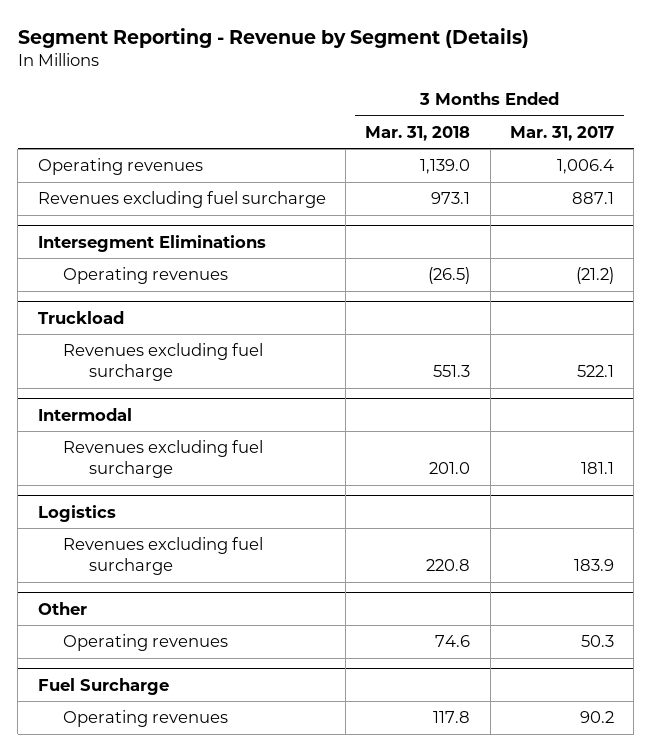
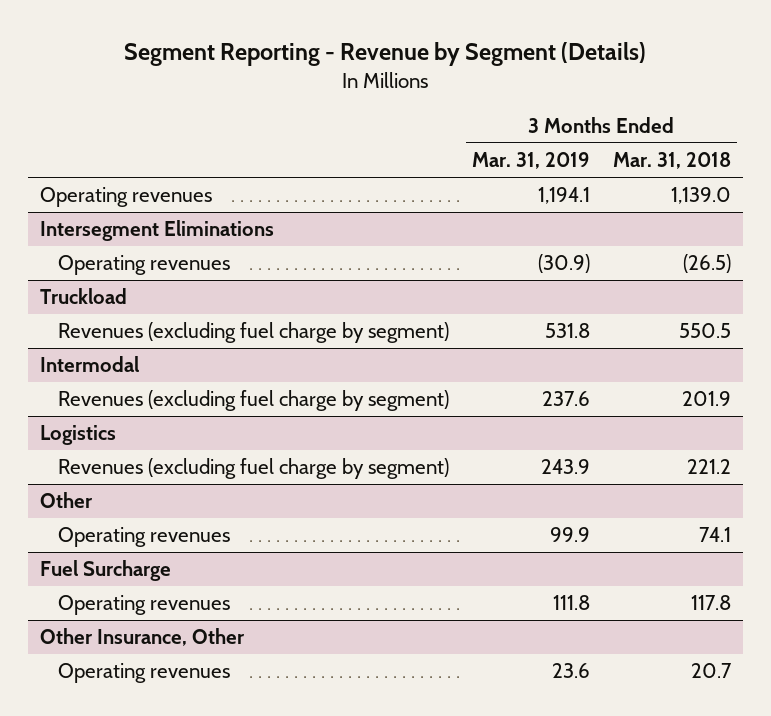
- | 3 Months Ended Mar. 31, 2018 | 3 Months Ended Mar. 31, 2017
+ | 3 Months Ended Mar. 31, 2019 | 3 Months Ended Mar. 31, 2018
- Revenues excluding fuel surcharge | 973.1 | 887.1
@ Truckload
- Revenues excluding fuel surcharge | 551.3 | 522.1
+ Revenues (excluding fuel charge by segment) | 531.8 | 550.5
@ Intermodal
- Revenues excluding fuel surcharge | 201.0 | 181.1
+ Revenues (excluding fuel charge by segment) | 237.6 | 201.9
@ Logistics
- Revenues excluding fuel surcharge | 220.8 | 183.9
+ Revenues (excluding fuel charge by segment) | 243.9 | 221.2
@ Other
- Operating revenues | 74.6 | 50.3
+ Operating revenues | 99.9 | 74.1
+ Other Insurance, Other
+ Operating revenues | 23.6 | 20.7

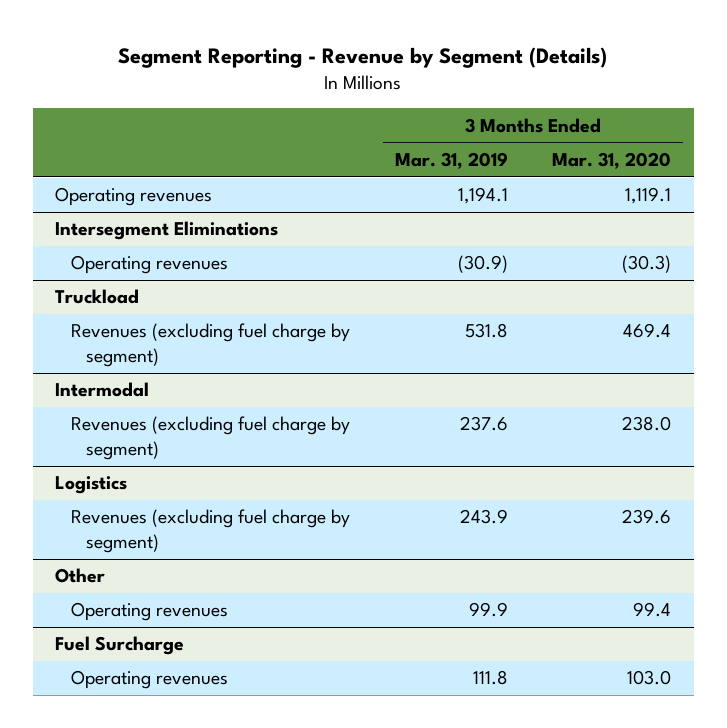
- | 3 Months Ended Mar. 31, 2019 | 3 Months Ended Mar. 31, 2018
+ | 3 Months Ended Mar. 31, 2019 | 3 Months Ended Mar. 31, 2020
- Other Insurance, Other
- Operating revenues | 23.6 | 20.7

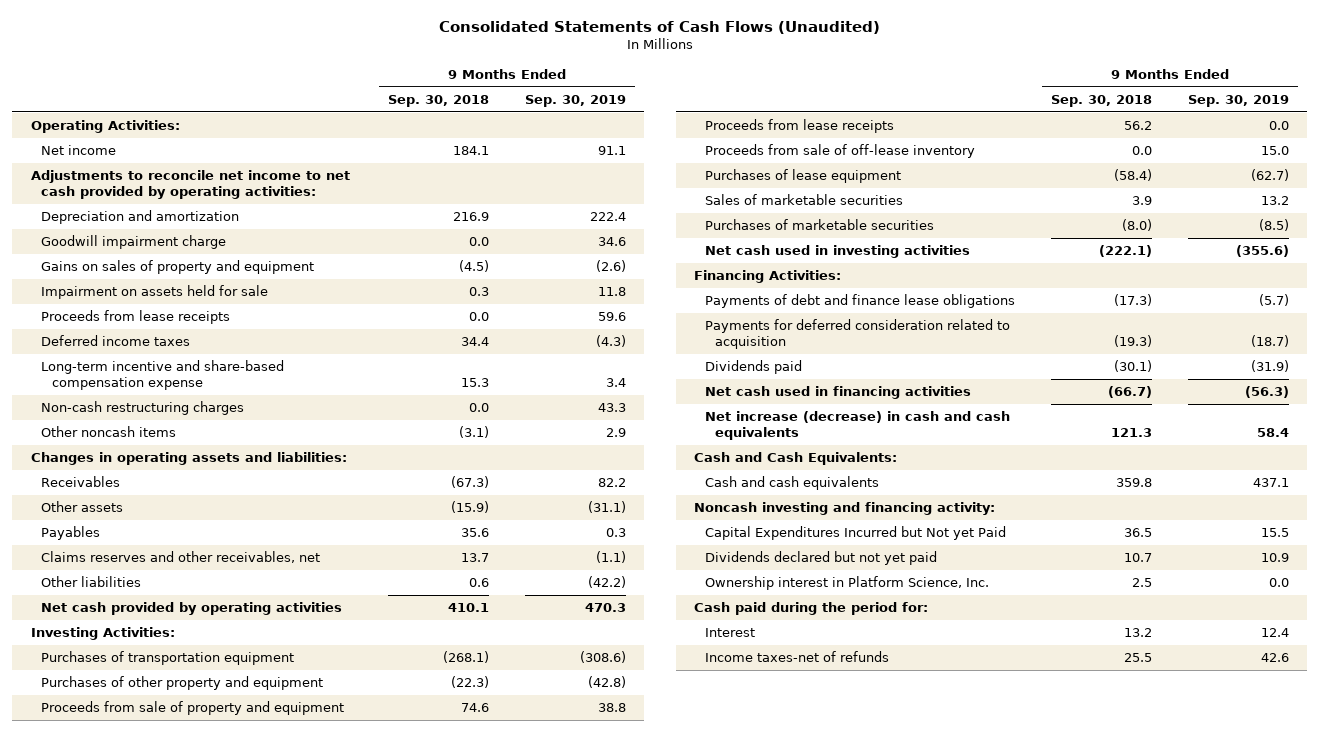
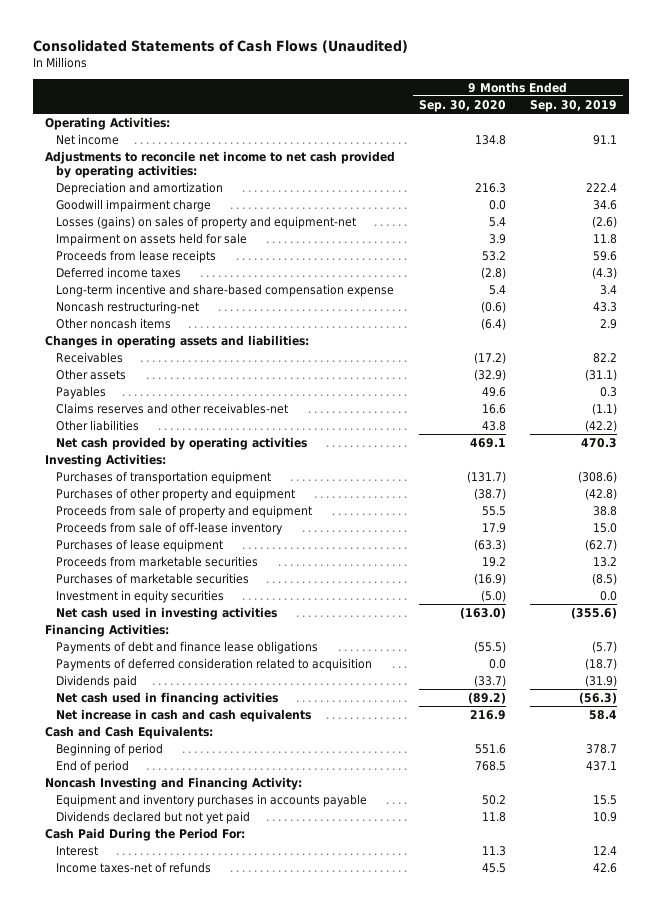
- | 9 Months Ended Sep. 30, 2018 | 9 Months Ended Sep. 30, 2019
+ | 9 Months Ended Sep. 30, 2020 | 9 Months Ended Sep. 30, 2019
- Gains on sales of property and equipment | (4.5) | (2.6)
+ Losses (gains) on sales of property and equipment-net | 5.4 | (2.6)
- Non-cash restructuring charges | 0.0 | 43.3
+ Noncash restructuring-net | (0.6) | 43.3
- Claims reserves and other receivables, net | 13.7 | (1.1)
+ Claims reserves and other receivables-net | 16.6 | (1.1)
- Proceeds from lease receipts | 56.2 | 0.0
- Sales of marketable securities | 3.9 | 13.2
+ Proceeds from marketable securities | 19.2 | 13.2
+ Investment in equity securities | (5.0) | 0.0
- Payments for deferred consideration related to acquisition | (19.3) | (18.7)
+ Payments of deferred consideration related to acquisition | 0.0 | (18.7)
- Net increase (decrease) in cash and cash equivalents | 121.3 | 58.4
+ Net increase in cash and cash equivalents | 216.9 | 58.4
- Cash and cash equivalents | 359.8 | 437.1
- Noncash investing and financing activity:
- Capital Expenditures Incurred but Not yet Paid | 36.5 | 15.5
+ Beginning of period | 551.6 | 378.7
+ End of period | 768.5 | 437.1
+ Noncash Investing and Financing Activity:
+ Equipment and inventory purchases in accounts payable | 50.2 | 15.5
- Ownership interest in Platform Science, Inc. | 2.5 | 0.0
- Cash paid during the period for:
+ Cash Paid During the Period For:

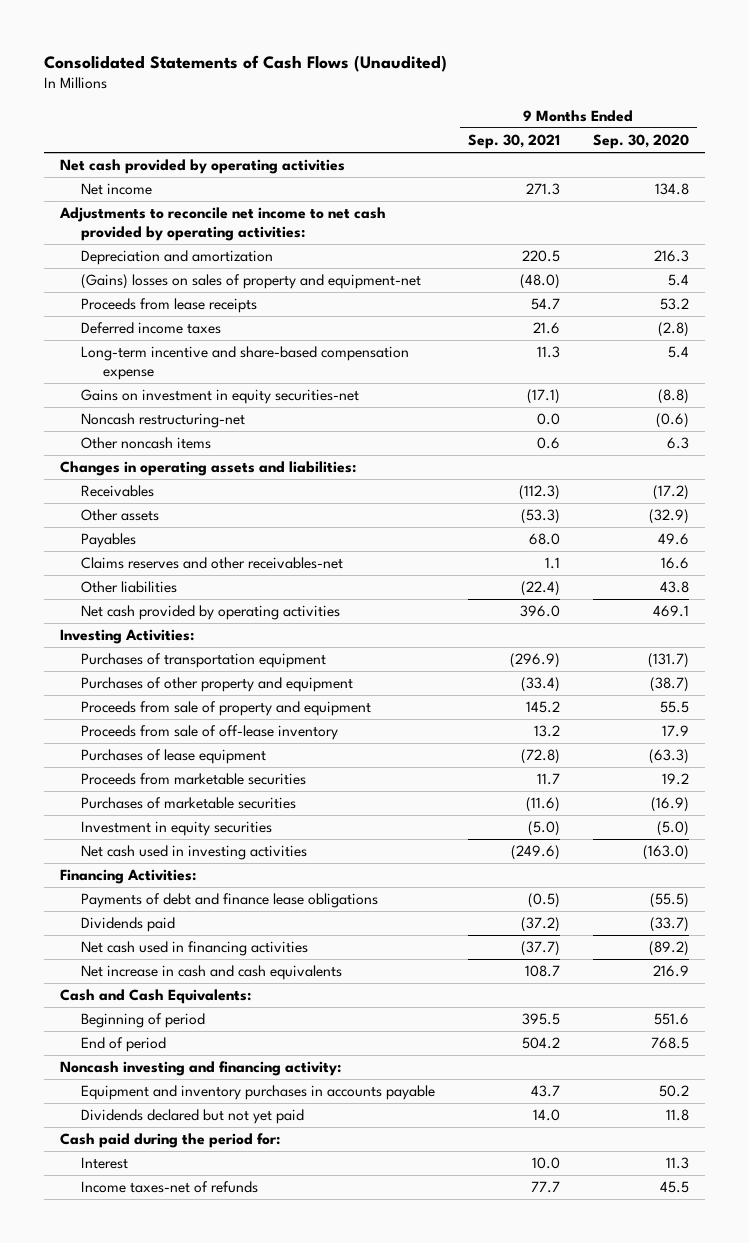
- | 9 Months Ended Sep. 30, 2020 | 9 Months Ended Sep. 30, 2019
+ | 9 Months Ended Sep. 30, 2021 | 9 Months Ended Sep. 30, 2020
- Operating Activities:
+ Net cash provided by operating activities
- Goodwill impairment charge | 0.0 | 34.6
- Losses (gains) on sales of property and equipment-net | 5.4 | (2.6)
- Impairment on assets held for sale | 3.9 | 11.8
+ (Gains) losses on sales of property and equipment-net | (48.0) | 5.4
+ Gains on investment in equity securities-net | (17.1) | (8.8)
- Other noncash items | (6.4) | 2.9
+ Other noncash items | 0.6 | 6.3
- Payments of deferred consideration related to acquisition | 0.0 | (18.7)
- Noncash Investing and Financing Activity:
+ Noncash investing and financing activity:
- Cash Paid During the Period For:
+ Cash paid during the period for:

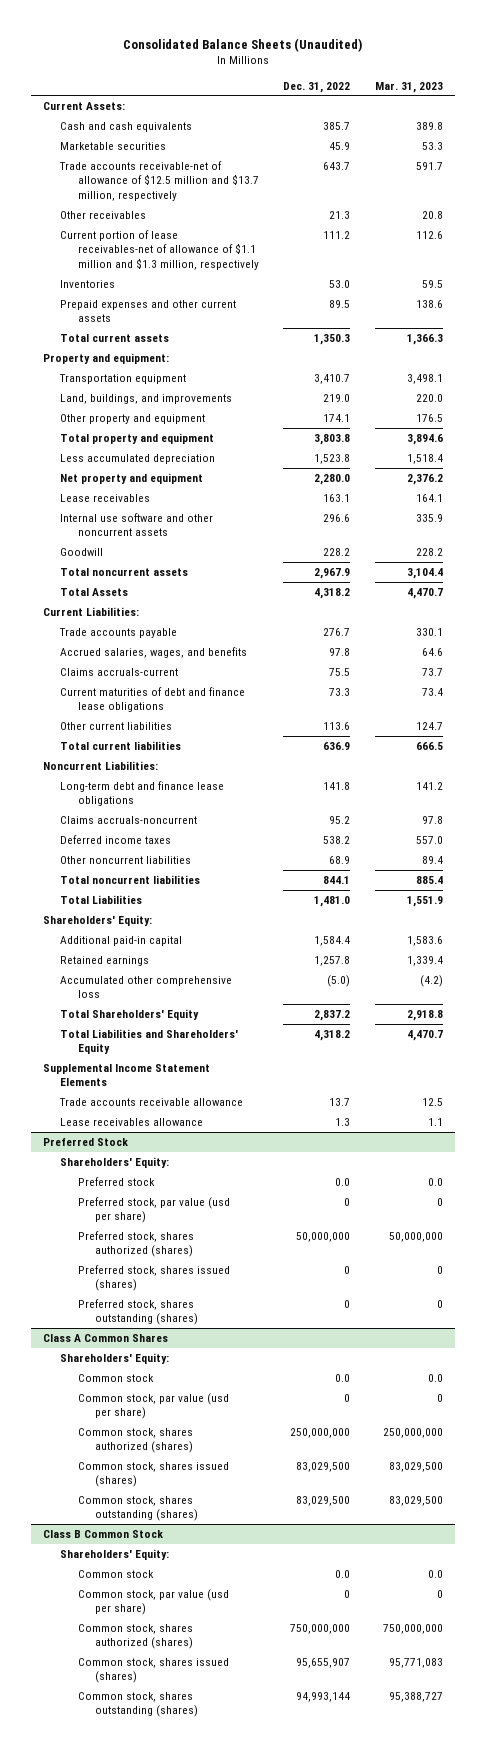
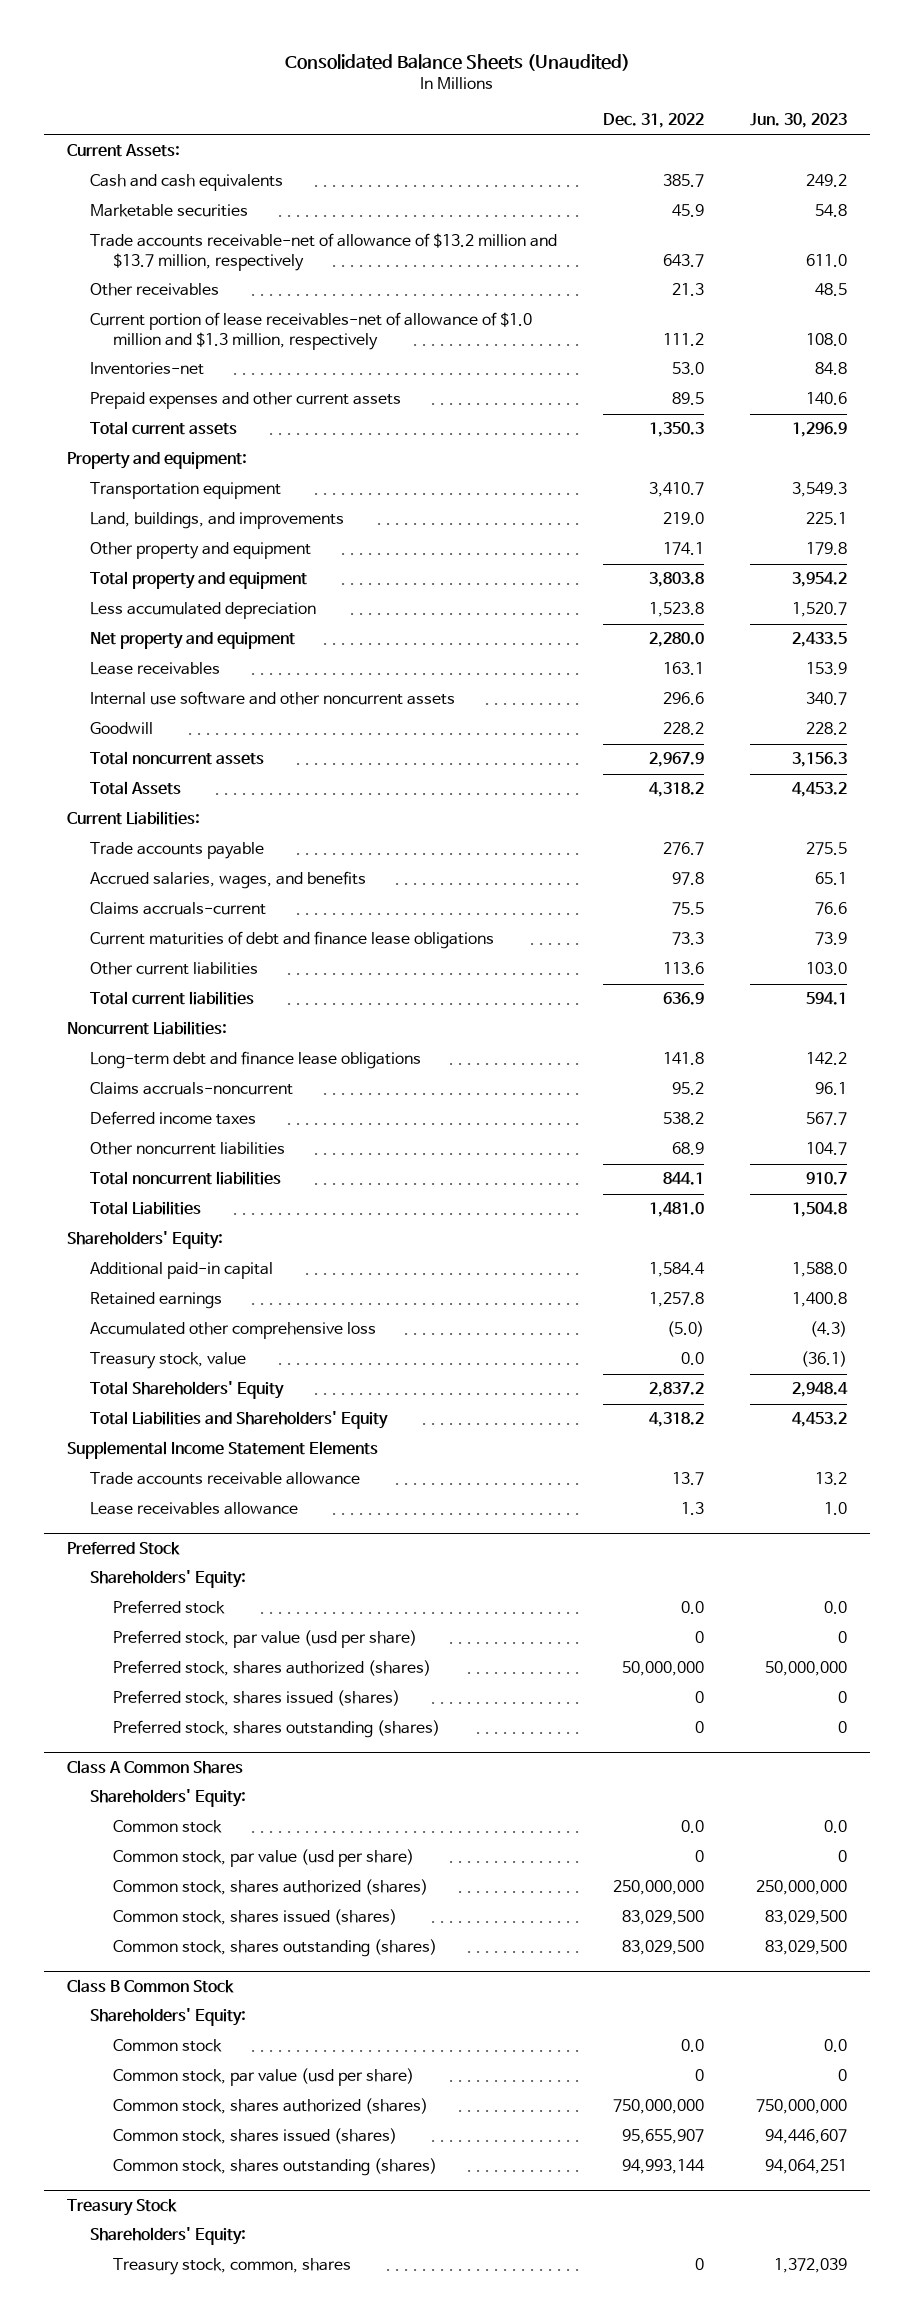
- | Dec. 31, 2022 | Mar. 31, 2023
+ | Dec. 31, 2022 | Jun. 30, 2023
- Trade accounts receivable-net of allowance of $12.5 million and $13.7 million, respectively | 643.7 | 591.7
+ Trade accounts receivable-net of allowance of $13.2 million and $13.7 million, respectively | 643.7 | 611.0
- Current portion of lease receivables-net of allowance of $1.1 million and $1.3 million, respectively | 111.2 | 112.6
- Inventories | 53.0 | 59.5
+ Current portion of lease receivables-net of allowance of $1.0 million and $1.3 million, respectively | 111.2 | 108.0
+ Inventories-net | 53.0 | 84.8
+ Treasury stock, value | 0.0 | (36.1)
+ Treasury Stock
+ Shareholders' Equity:
+ Treasury stock, common, shares | 0 | 1,372,039

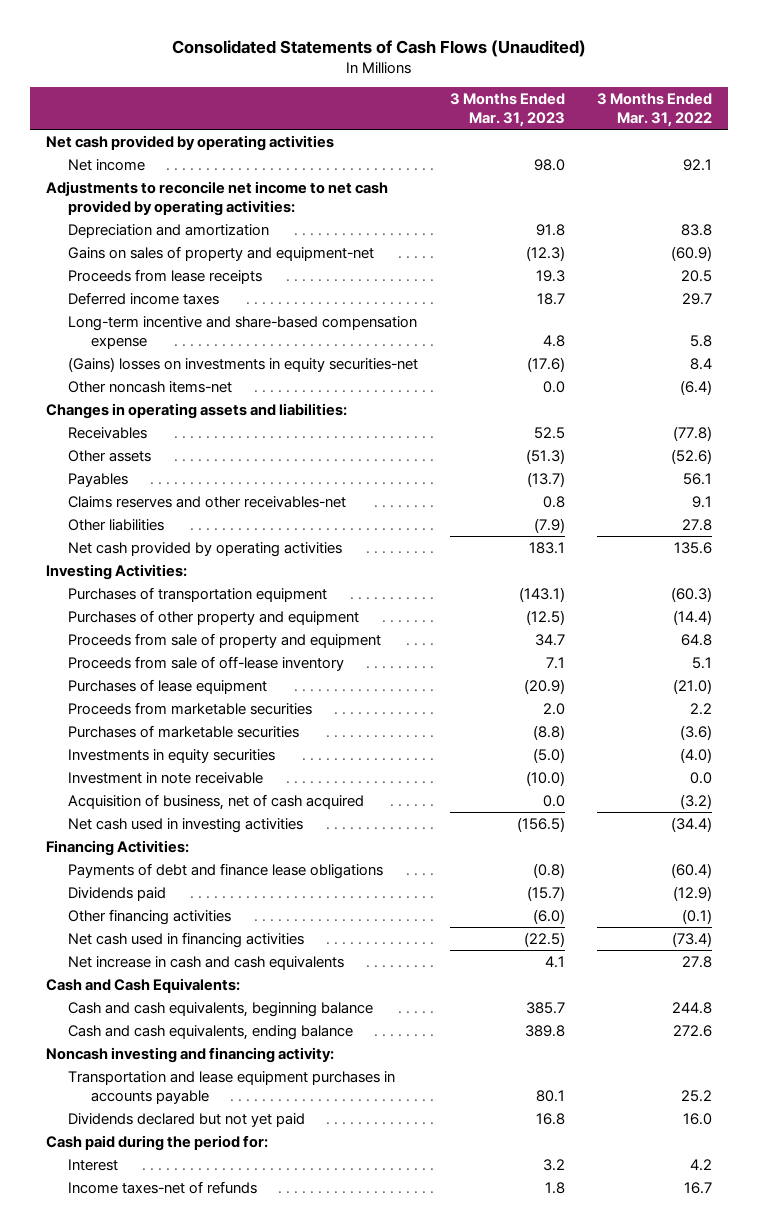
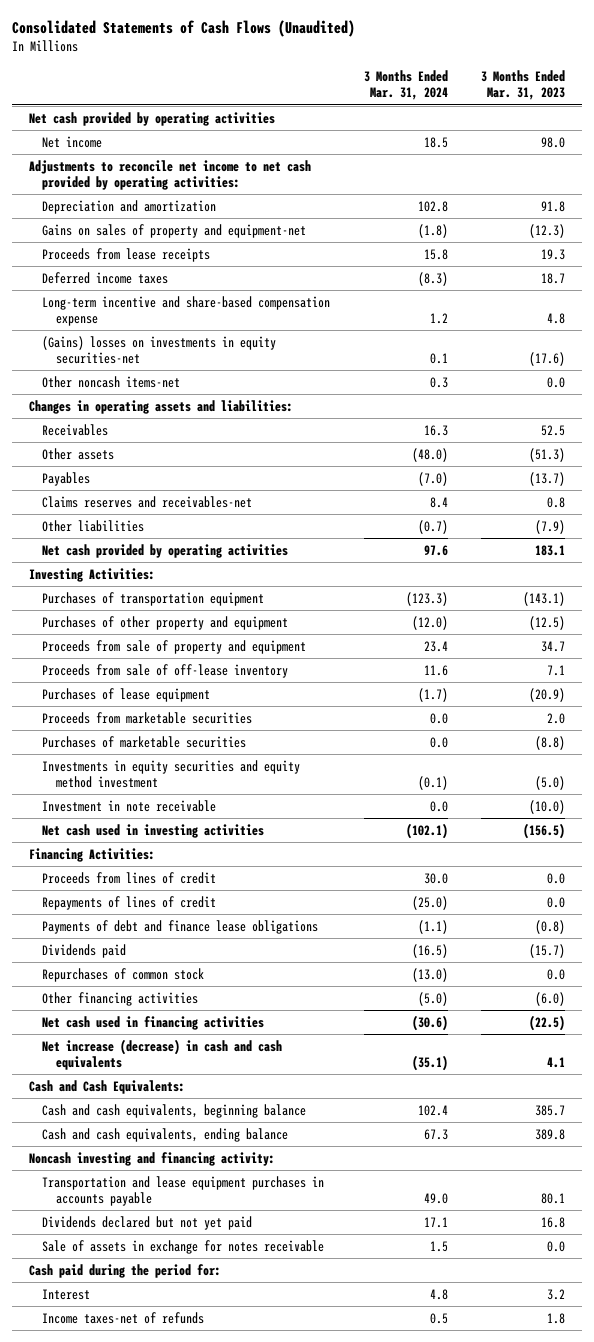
- | 3 Months Ended Mar. 31, 2023 | 3 Months Ended Mar. 31, 2022
+ | 3 Months Ended Mar. 31, 2024 | 3 Months Ended Mar. 31, 2023
- Claims reserves and other receivables-net | 0.8 | 9.1
+ Claims reserves and receivables-net | 8.4 | 0.8
- Investments in equity securities | (5.0) | (4.0)
+ Investments in equity securities and equity method investment | (0.1) | (5.0)
- Acquisition of business, net of cash acquired | 0.0 | (3.2)
+ Proceeds from lines of credit | 30.0 | 0.0
+ Repayments of lines of credit | (25.0) | 0.0
+ Repurchases of common stock | (13.0) | 0.0
- Net increase in cash and cash equivalents | 4.1 | 27.8
+ Net increase (decrease) in cash and cash equivalents | (35.1) | 4.1
+ Sale of assets in exchange for notes receivable | 1.5 | 0.0

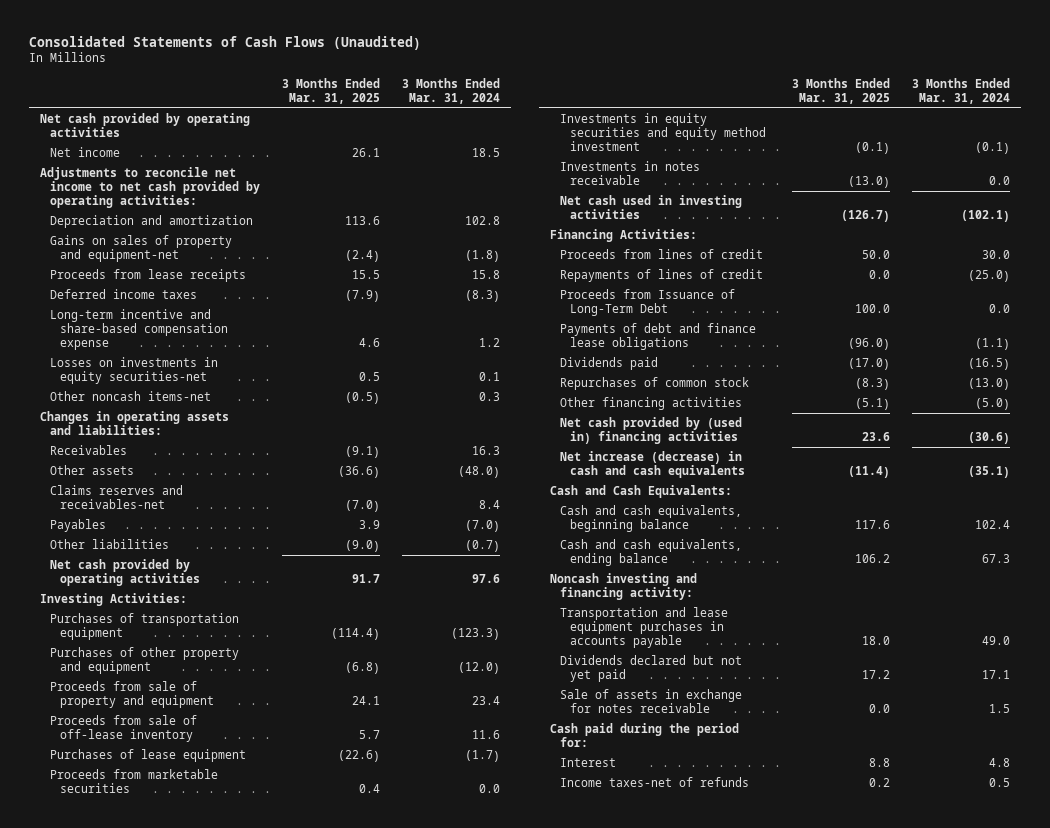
- | 3 Months Ended Mar. 31, 2024 | 3 Months Ended Mar. 31, 2023
+ | 3 Months Ended Mar. 31, 2025 | 3 Months Ended Mar. 31, 2024
- (Gains) losses on investments in equity securities-net | 0.1 | (17.6)
+ Losses on investments in equity securities-net | 0.5 | 0.1
moved down: Payables | 3.9 | (7.0)
- Purchases of marketable securities | 0.0 | (8.8)
- Investment in note receivable | 0.0 | (10.0)
+ Investments in notes receivable | (13.0) | 0.0
+ Proceeds from Issuance of Long-Term Debt | 100.0 | 0.0
- Net cash used in financing activities | (30.6) | (22.5)
+ Net cash provided by (used in) financing activities | 23.6 | (30.6)

